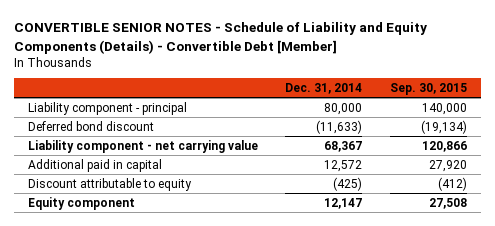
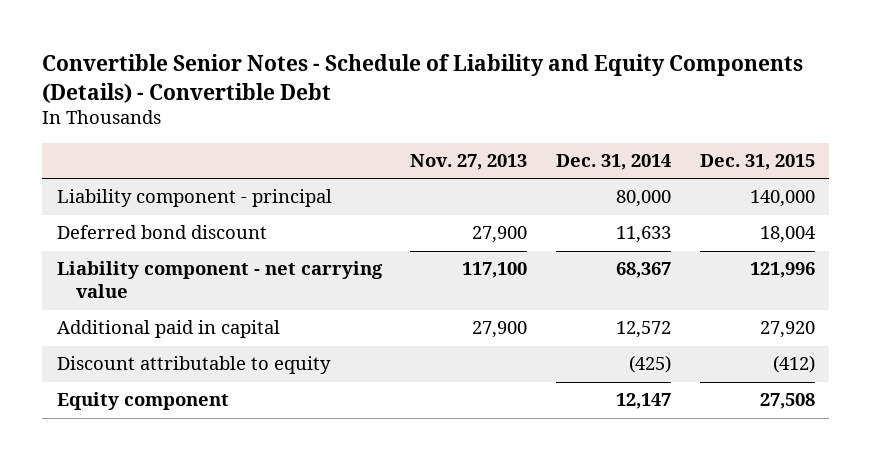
- CONVERTIBLE SENIOR NOTES - Schedule of Liability and Equity Components (Details) - Convertible Debt [Member]
+ Convertible Senior Notes - Schedule of Liability and Equity Components (Details) - Convertible Debt
- | Dec. 31, 2014 | Sep. 30, 2015
+ | Nov. 27, 2013 | Dec. 31, 2014 | Dec. 31, 2015
- Deferred bond discount | (11,633) | (19,134)
+ Deferred bond discount | 27,900 | 11,633 | 18,004

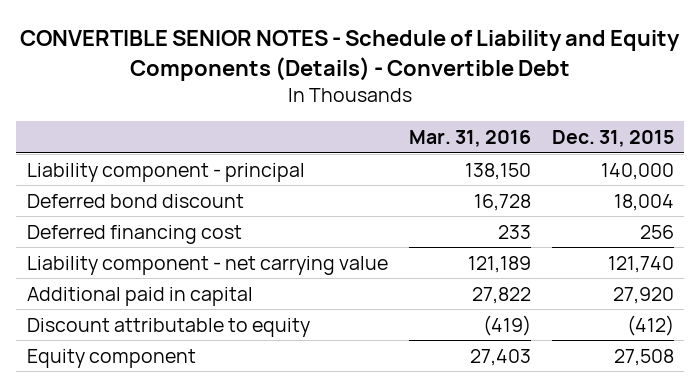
- Convertible Senior Notes - Schedule of Liability and Equity Components (Details) - Convertible Debt
+ CONVERTIBLE SENIOR NOTES - Schedule of Liability and Equity Components (Details) - Convertible Debt
- | Nov. 27, 2013 | Dec. 31, 2014 | Dec. 31, 2015
+ | Mar. 31, 2016 | Dec. 31, 2015
- Liability component - net carrying value | 117,100 | 68,367 | 121,996
+ Deferred financing cost | 233 | 256
+ Liability component - net carrying value | 121,189 | 121,740

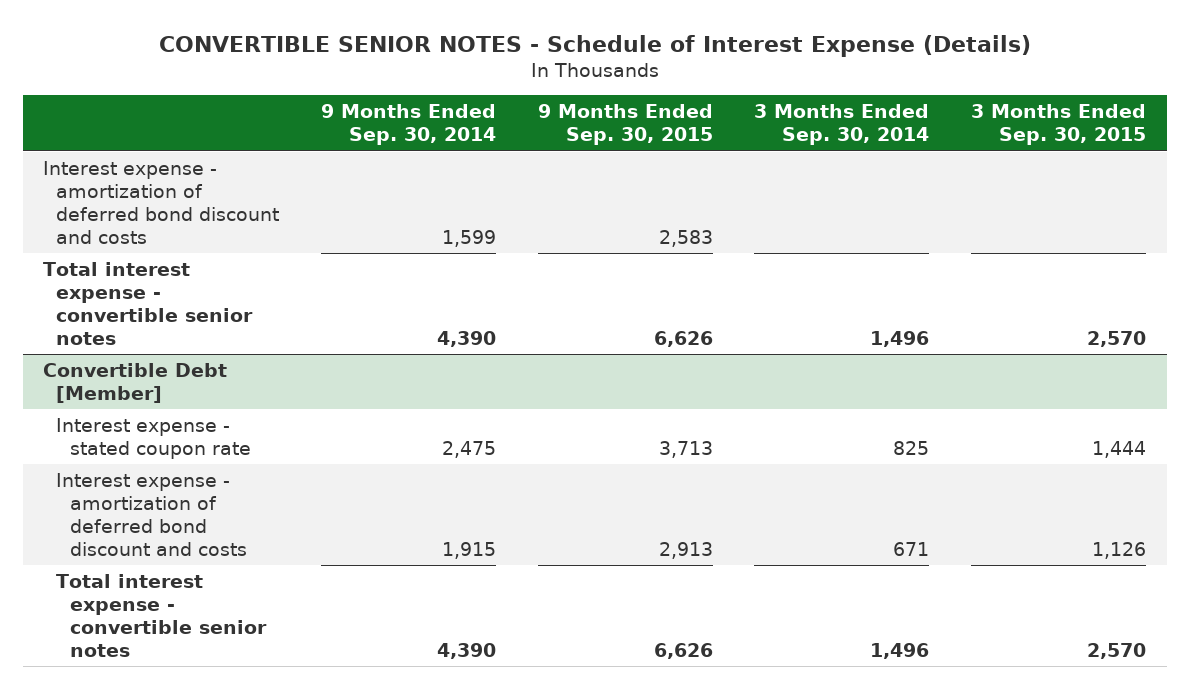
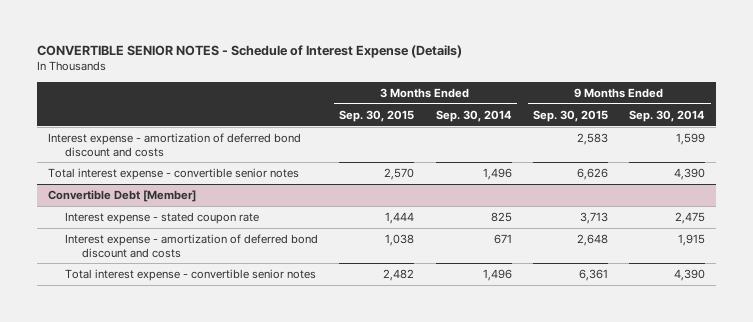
- | 9 Months Ended Sep. 30, 2014 | 9 Months Ended Sep. 30, 2015 | 3 Months Ended Sep. 30, 2014 | 3 Months Ended Sep. 30, 2015
+ | 3 Months Ended Sep. 30, 2015 | 3 Months Ended Sep. 30, 2014 | 9 Months Ended Sep. 30, 2015 | 9 Months Ended Sep. 30, 2014
@ Convertible Debt [Member]
- Interest expense - amortization of deferred bond discount and costs | 1,915 | 2,913 | 671 | 1,126
- Total interest expense - convertible senior notes | 4,390 | 6,626 | 1,496 | 2,570
+ Interest expense - amortization of deferred bond discount and costs | 1,038 | 671 | 2,648 | 1,915
+ Total interest expense - convertible senior notes | 2,482 | 1,496 | 6,361 | 4,390

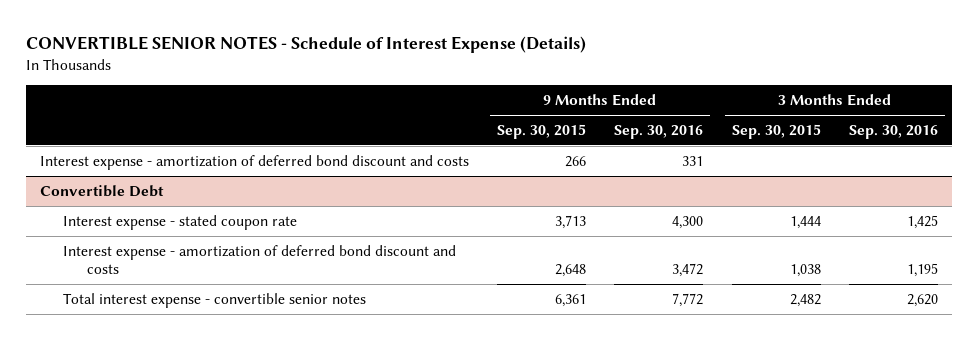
- | 3 Months Ended Sep. 30, 2015 | 3 Months Ended Sep. 30, 2014 | 9 Months Ended Sep. 30, 2015 | 9 Months Ended Sep. 30, 2014
+ | 9 Months Ended Sep. 30, 2015 | 9 Months Ended Sep. 30, 2016 | 3 Months Ended Sep. 30, 2015 | 3 Months Ended Sep. 30, 2016
- Interest expense - amortization of deferred bond discount and costs | | | 2,583 | 1,599
- Total interest expense - convertible senior notes | 2,570 | 1,496 | 6,626 | 4,390
- Convertible Debt [Member]
+ Interest expense - amortization of deferred bond discount and costs | 266 | 331 | |
+ Convertible Debt

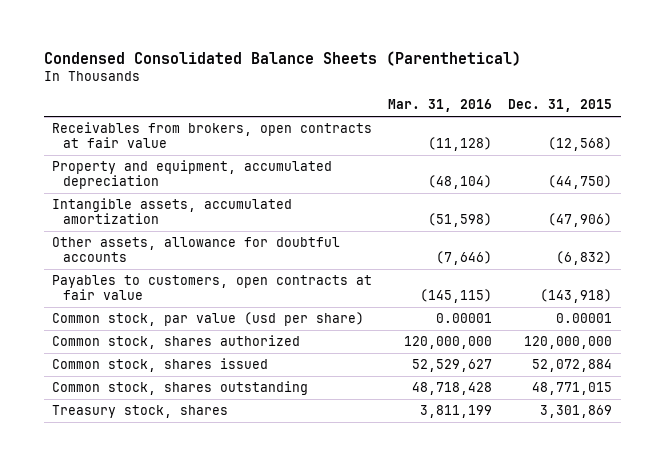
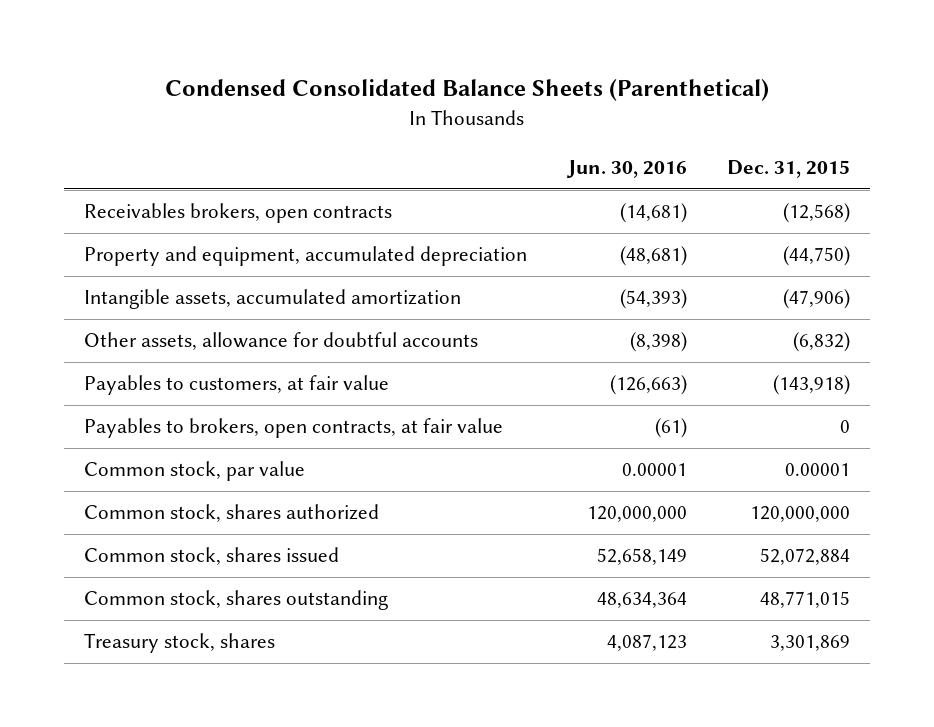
- | Mar. 31, 2016 | Dec. 31, 2015
+ | Jun. 30, 2016 | Dec. 31, 2015
- Receivables from brokers, open contracts at fair value | (11,128) | (12,568)
+ Receivables brokers, open contracts | (14,681) | (12,568)
- Payables to customers, open contracts at fair value | (145,115) | (143,918)
- Common stock, par value (usd per share) | 0.00001 | 0.00001
+ Payables to customers, at fair value | (126,663) | (143,918)
+ Payables to brokers, open contracts, at fair value | (61) | 0
+ Common stock, par value | 0.00001 | 0.00001

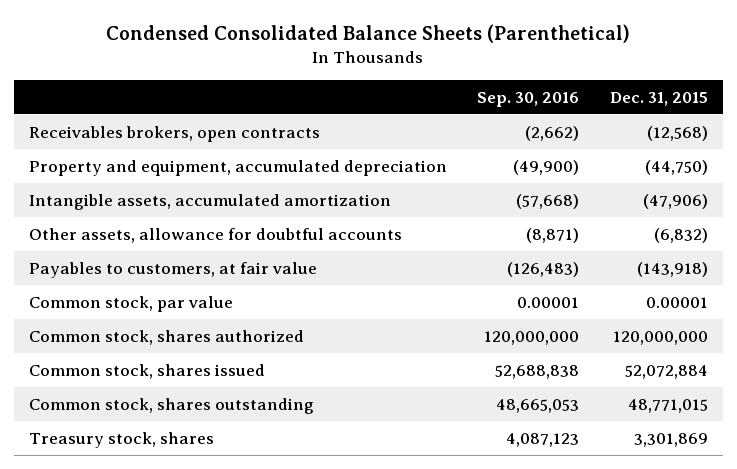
- | Jun. 30, 2016 | Dec. 31, 2015
+ | Sep. 30, 2016 | Dec. 31, 2015
- Payables to brokers, open contracts, at fair value | (61) | 0

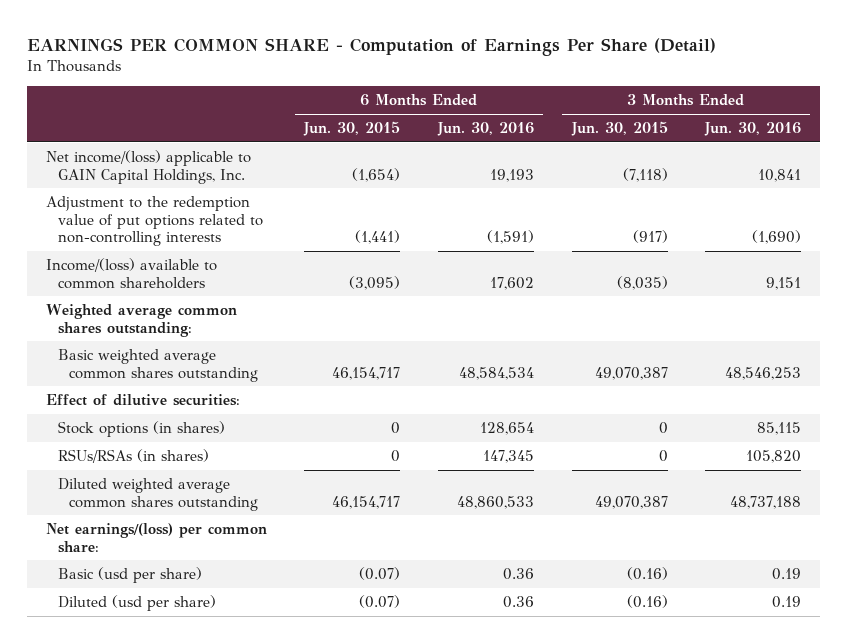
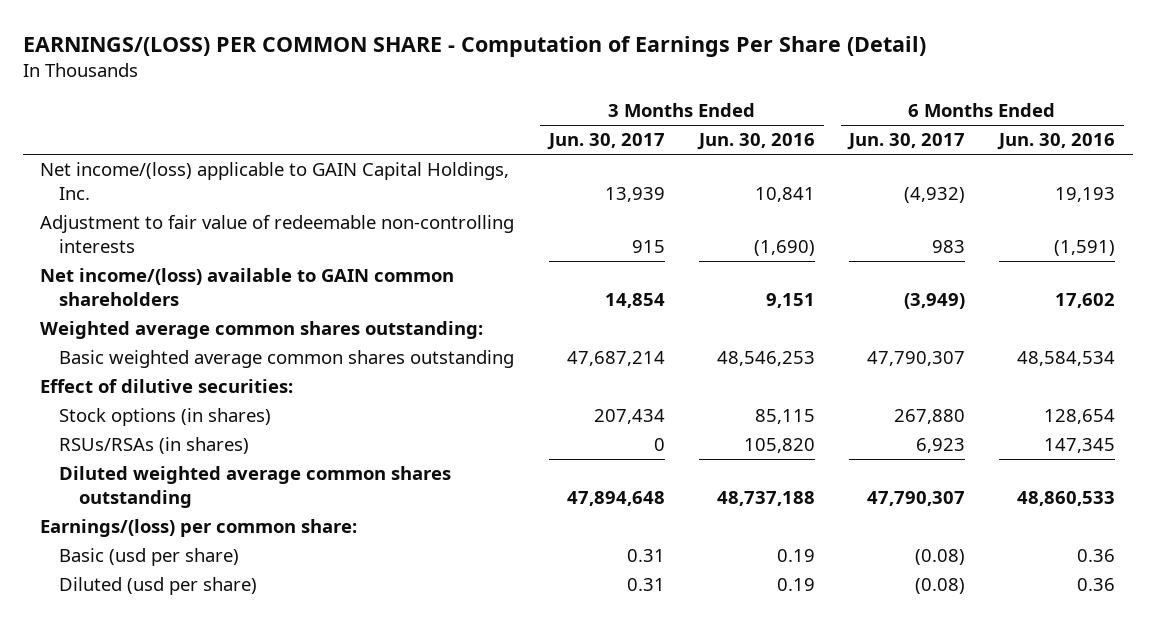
- EARNINGS PER COMMON SHARE - Computation of Earnings Per Share (Detail)
+ EARNINGS/(LOSS) PER COMMON SHARE - Computation of Earnings Per Share (Detail)
- | 6 Months Ended Jun. 30, 2015 | 6 Months Ended Jun. 30, 2016 | 3 Months Ended Jun. 30, 2015 | 3 Months Ended Jun. 30, 2016
+ | 3 Months Ended Jun. 30, 2017 | 3 Months Ended Jun. 30, 2016 | 6 Months Ended Jun. 30, 2017 | 6 Months Ended Jun. 30, 2016
- Adjustment to the redemption value of put options related to non-controlling interests | (1,441) | (1,591) | (917) | (1,690)
- Income/(loss) available to common shareholders | (3,095) | 17,602 | (8,035) | 9,151
+ Adjustment to fair value of redeemable non-controlling interests | 915 | (1,690) | 983 | (1,591)
+ Net income/(loss) available to GAIN common shareholders | 14,854 | 9,151 | (3,949) | 17,602
- Net earnings/(loss) per common share:
+ Earnings/(loss) per common share:

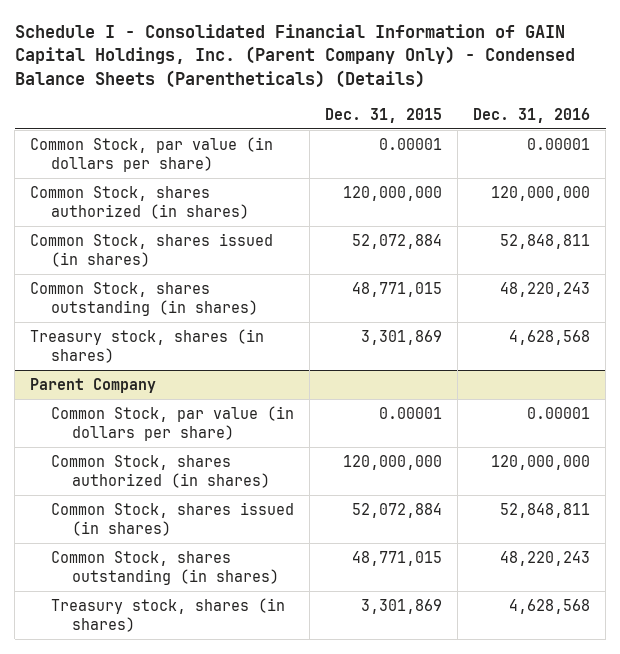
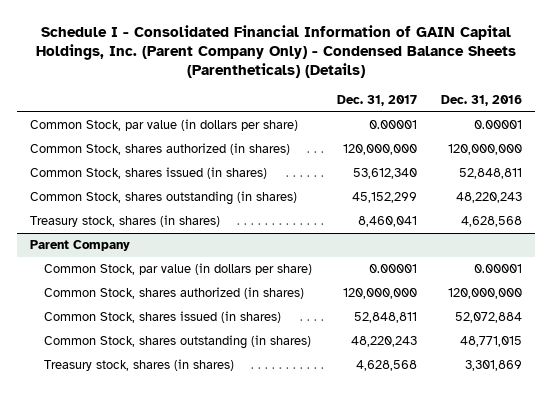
- | Dec. 31, 2015 | Dec. 31, 2016
+ | Dec. 31, 2017 | Dec. 31, 2016
@ Parent Company
- Common Stock, shares issued (in shares) | 52,072,884 | 52,848,811
- Common Stock, shares outstanding (in shares) | 48,771,015 | 48,220,243
- Treasury stock, shares (in shares) | 3,301,869 | 4,628,568
+ Common Stock, shares issued (in shares) | 52,848,811 | 52,072,884
+ Common Stock, shares outstanding (in shares) | 48,220,243 | 48,771,015
+ Treasury stock, shares (in shares) | 4,628,568 | 3,301,869

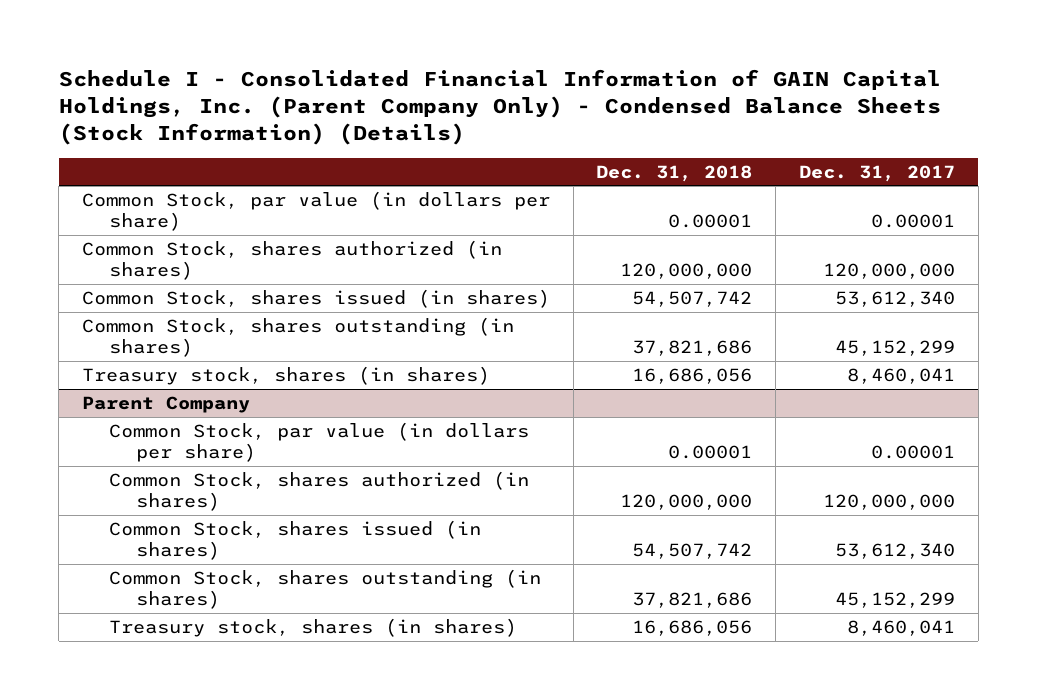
- Schedule I - Consolidated Financial Information of GAIN Capital Holdings, Inc. (Parent Company Only) - Condensed Balance Sheets (Parentheticals) (Details)
+ Schedule I - Consolidated Financial Information of GAIN Capital Holdings, Inc. (Parent Company Only) - Condensed Balance Sheets (Stock Information) (Details)
- | Dec. 31, 2017 | Dec. 31, 2016
+ | Dec. 31, 2018 | Dec. 31, 2017
@ Parent Company
- Common Stock, shares issued (in shares) | 52,848,811 | 52,072,884
- Common Stock, shares outstanding (in shares) | 48,220,243 | 48,771,015
- Treasury stock, shares (in shares) | 4,628,568 | 3,301,869
+ Common Stock, shares issued (in shares) | 54,507,742 | 53,612,340
+ Common Stock, shares outstanding (in shares) | 37,821,686 | 45,152,299
+ Treasury stock, shares (in shares) | 16,686,056 | 8,460,041

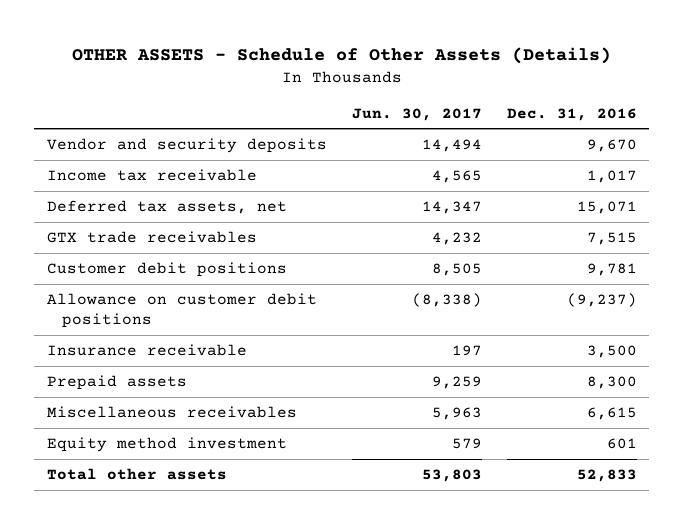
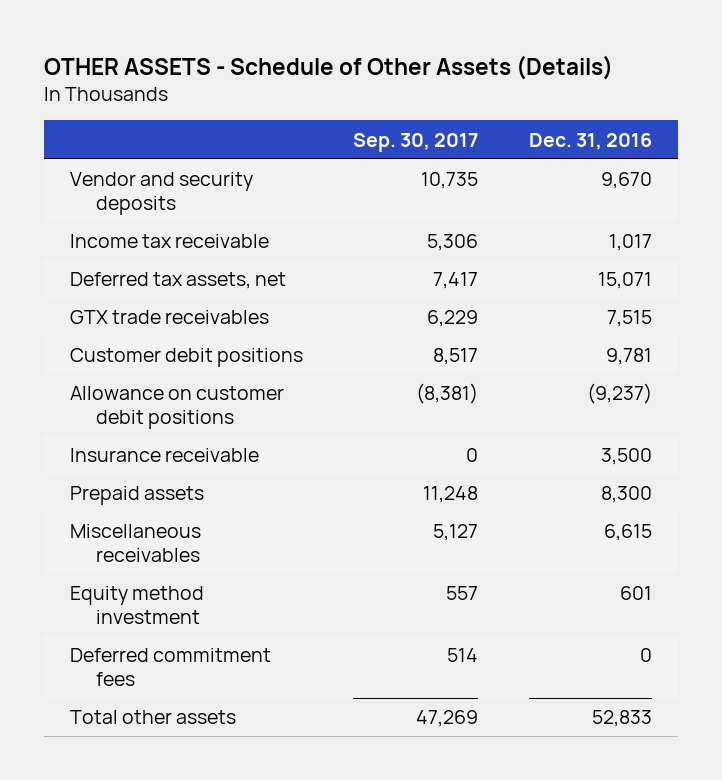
- | Jun. 30, 2017 | Dec. 31, 2016
+ | Sep. 30, 2017 | Dec. 31, 2016
+ Deferred commitment fees | 514 | 0

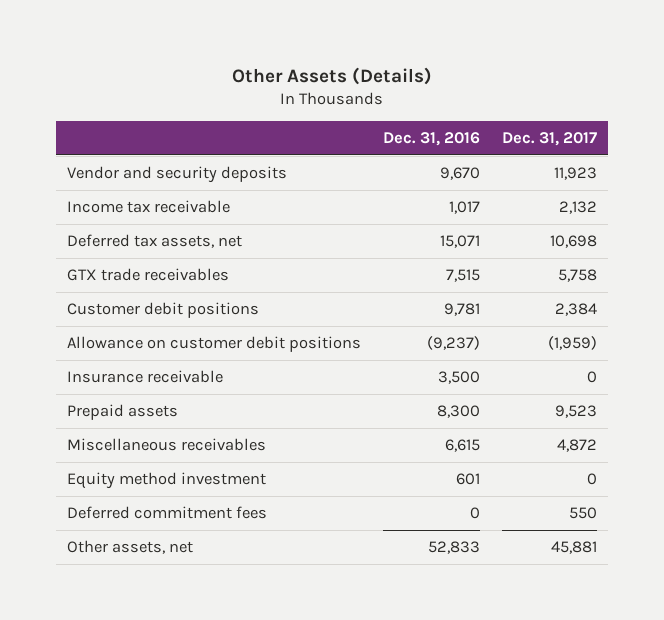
- OTHER ASSETS - Schedule of Other Assets (Details)
+ Other Assets (Details)
- | Sep. 30, 2017 | Dec. 31, 2016
+ | Dec. 31, 2016 | Dec. 31, 2017
- Total other assets | 47,269 | 52,833
+ Other assets, net | 52,833 | 45,881

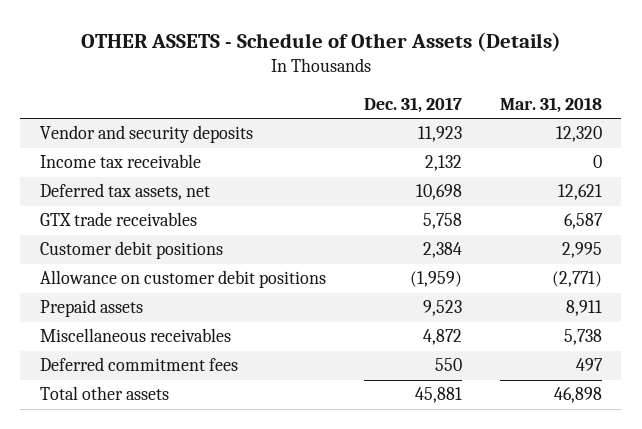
- Other Assets (Details)
+ OTHER ASSETS - Schedule of Other Assets (Details)
- | Dec. 31, 2016 | Dec. 31, 2017
+ | Dec. 31, 2017 | Mar. 31, 2018
- Insurance receivable | 3,500 | 0
- Equity method investment | 601 | 0
- Other assets, net | 52,833 | 45,881
+ Total other assets | 45,881 | 46,898

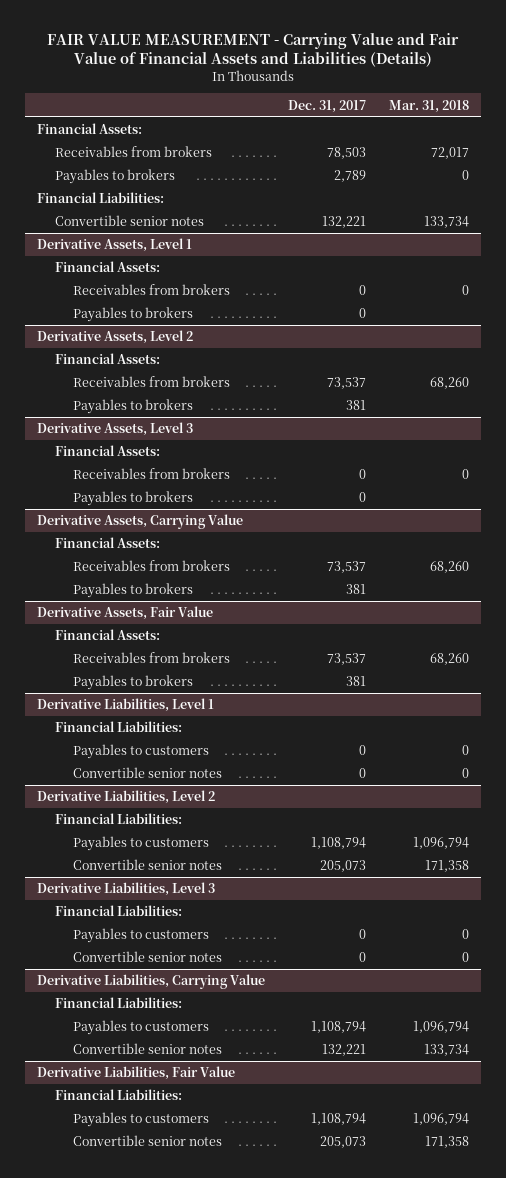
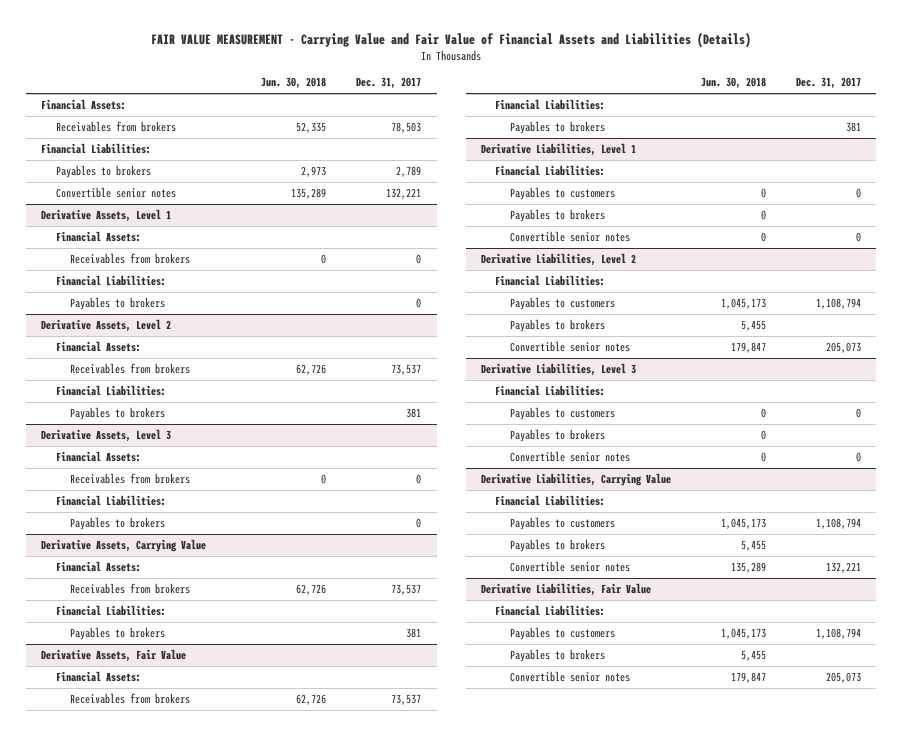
- | Dec. 31, 2017 | Mar. 31, 2018
+ | Jun. 30, 2018 | Dec. 31, 2017
moved down: Payables to brokers | 2,973 | 2,789
@ Derivative Assets, Level 1
+ Financial Liabilities:
@ Derivative Assets, Level 2
+ Financial Liabilities:
@ Derivative Assets, Level 3
+ Financial Liabilities:
@ Derivative Assets, Carrying Value
+ Financial Liabilities:
@ Derivative Assets, Fair Value
+ Financial Liabilities:
@ Derivative Liabilities, Level 1
+ Payables to brokers | 0 |
@ Derivative Liabilities, Level 2
+ Payables to brokers | 5,455 |
@ Derivative Liabilities, Level 3
+ Payables to brokers | 0 |
@ Derivative Liabilities, Carrying Value
+ Payables to brokers | 5,455 |
@ Derivative Liabilities, Fair Value
+ Payables to brokers | 5,455 |

